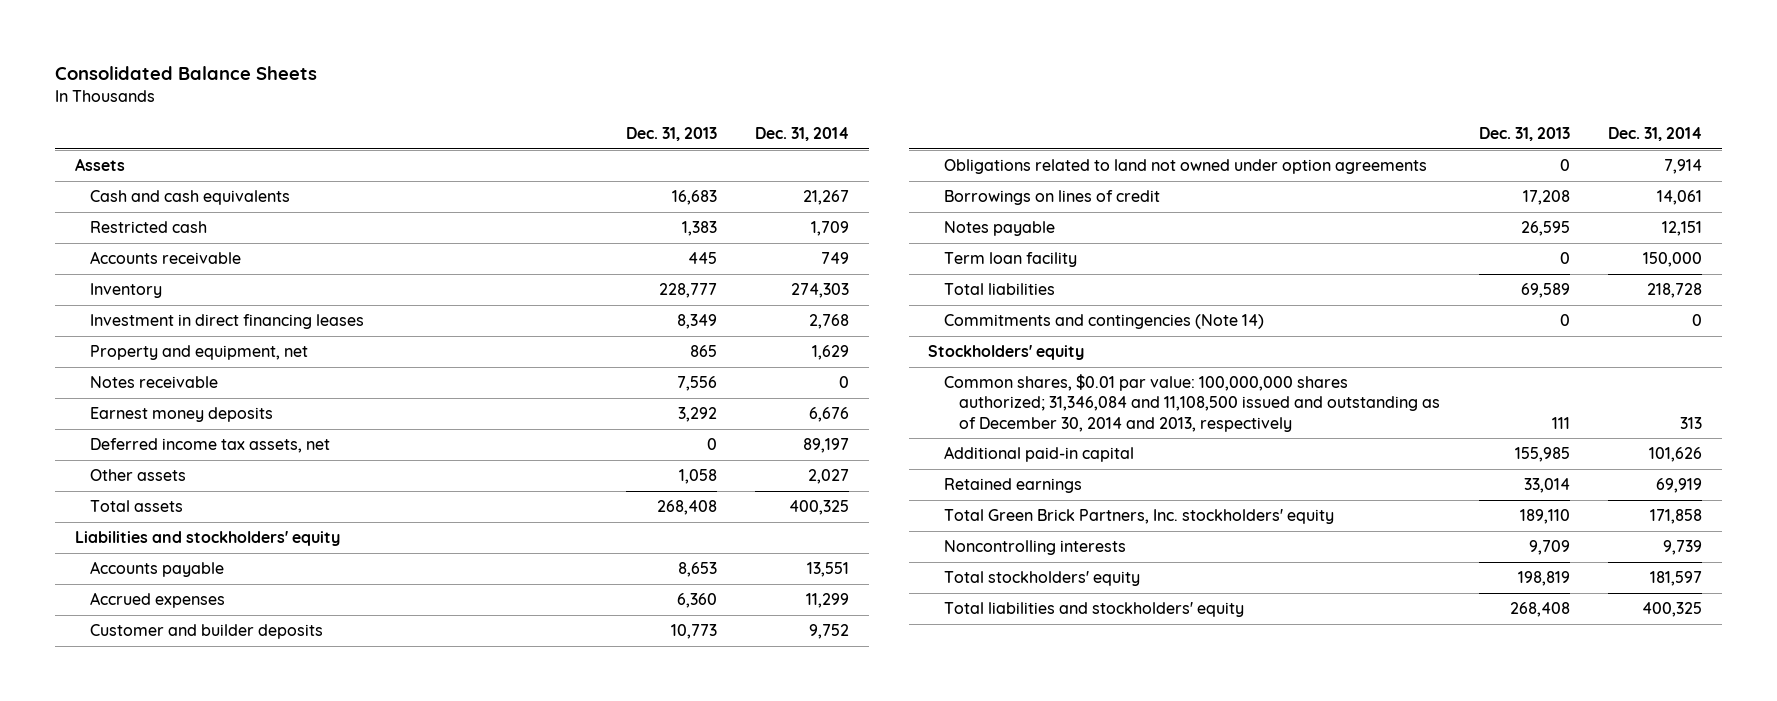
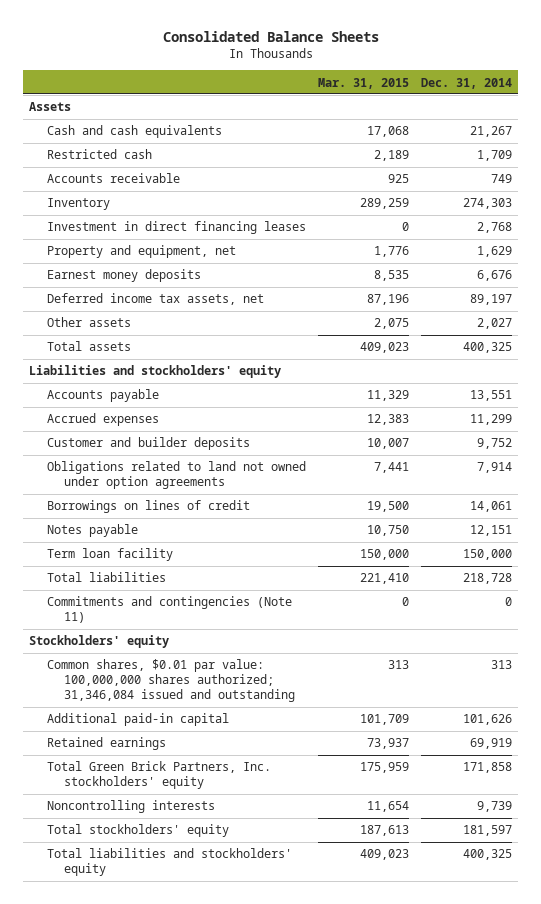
- | Dec. 31, 2013 | Dec. 31, 2014
+ | Mar. 31, 2015 | Dec. 31, 2014
- Notes receivable | 7,556 | 0
- Commitments and contingencies (Note 14) | 0 | 0
+ Commitments and contingencies (Note 11) | 0 | 0
- Common shares, $0.01 par value: 100,000,000 shares authorized; 31,346,084 and 11,108,500 issued and outstanding as of December 30, 2014 and 2013, respectively | 111 | 313
+ Common shares, $0.01 par value: 100,000,000 shares authorized; 31,346,084 issued and outstanding | 313 | 313

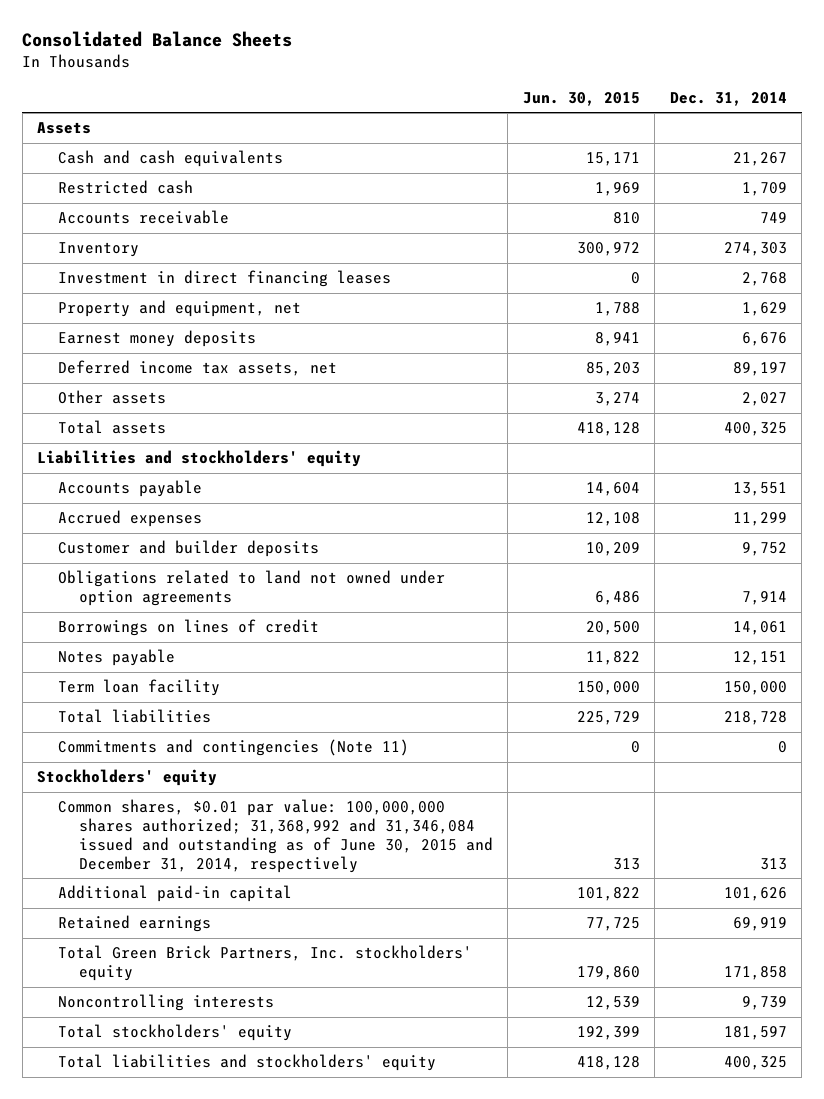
- | Mar. 31, 2015 | Dec. 31, 2014
+ | Jun. 30, 2015 | Dec. 31, 2014
- Common shares, $0.01 par value: 100,000,000 shares authorized; 31,346,084 issued and outstanding | 313 | 313
+ Common shares, $0.01 par value: 100,000,000 shares authorized; 31,368,992 and 31,346,084 issued and outstanding as of June 30, 2015 and December 31, 2014, respectively | 313 | 313

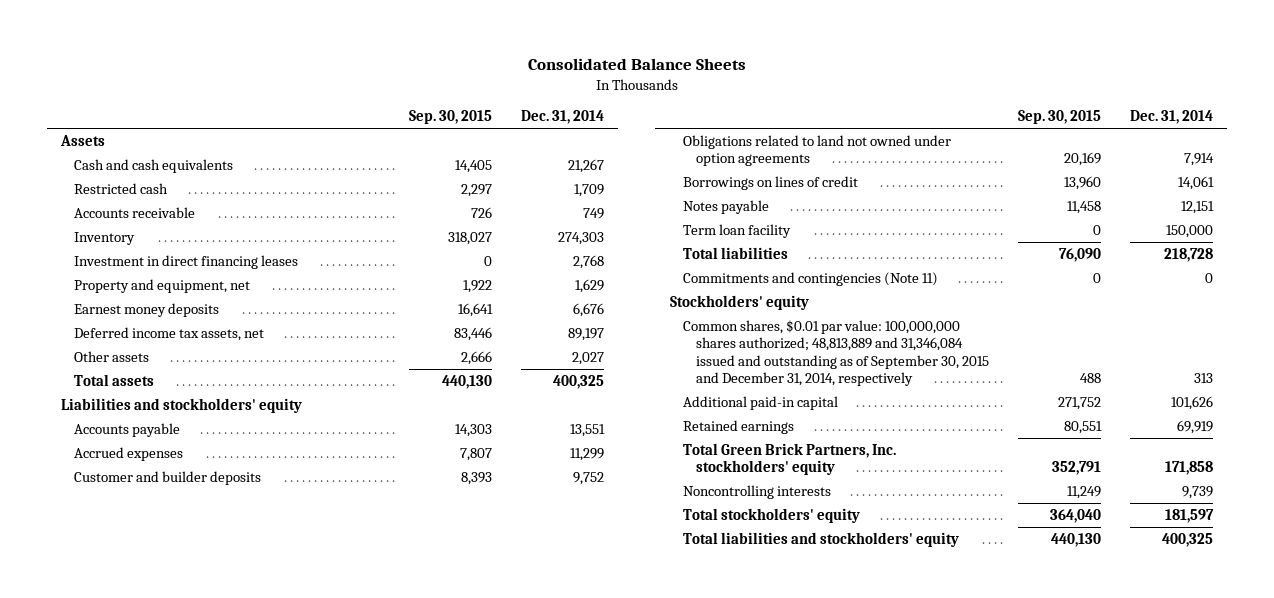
- | Jun. 30, 2015 | Dec. 31, 2014
+ | Sep. 30, 2015 | Dec. 31, 2014
- Common shares, $0.01 par value: 100,000,000 shares authorized; 31,368,992 and 31,346,084 issued and outstanding as of June 30, 2015 and December 31, 2014, respectively | 313 | 313
+ Common shares, $0.01 par value: 100,000,000 shares authorized; 48,813,889 and 31,346,084 issued and outstanding as of September 30, 2015 and December 31, 2014, respectively | 488 | 313

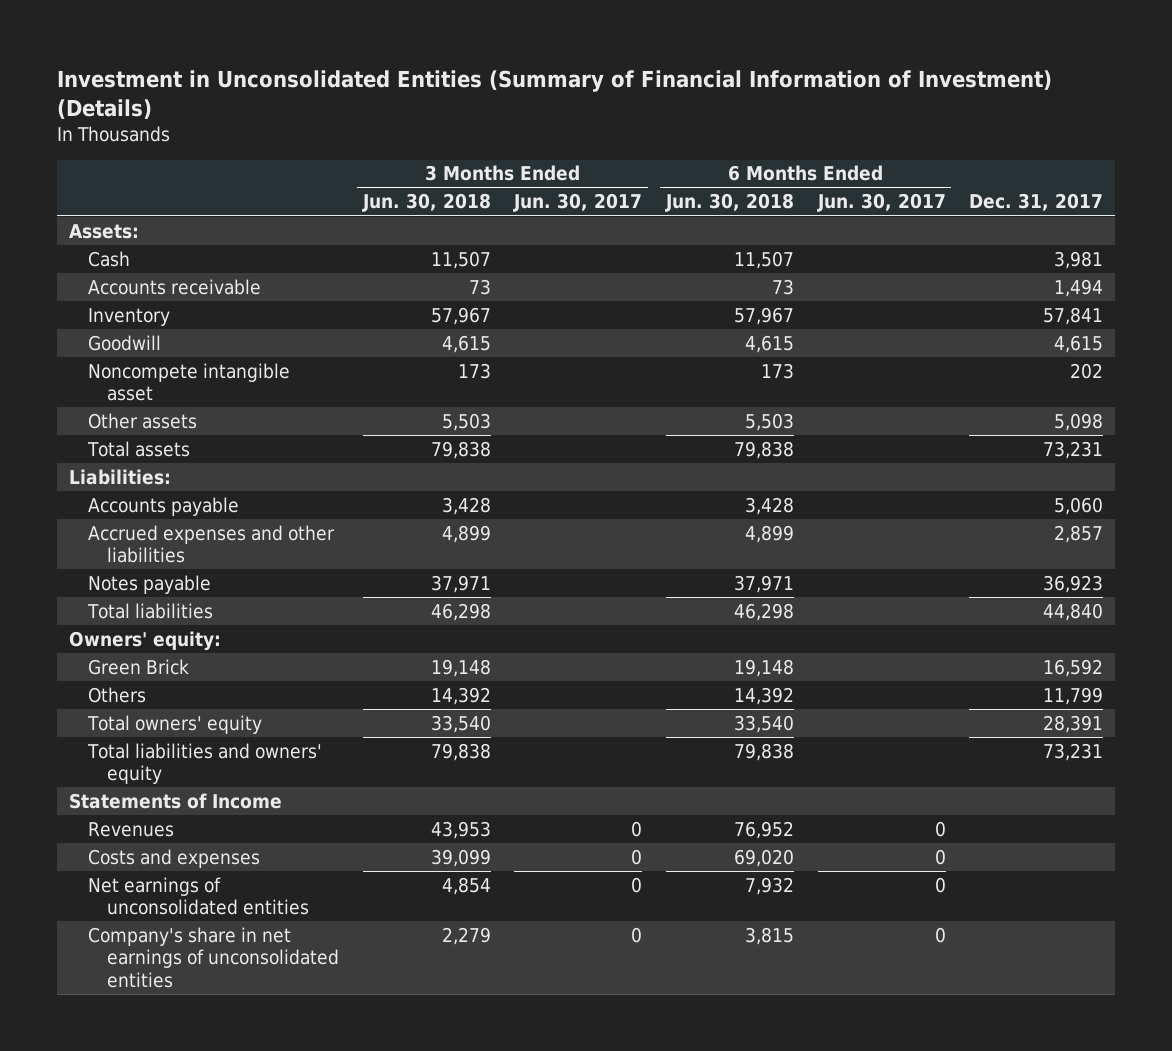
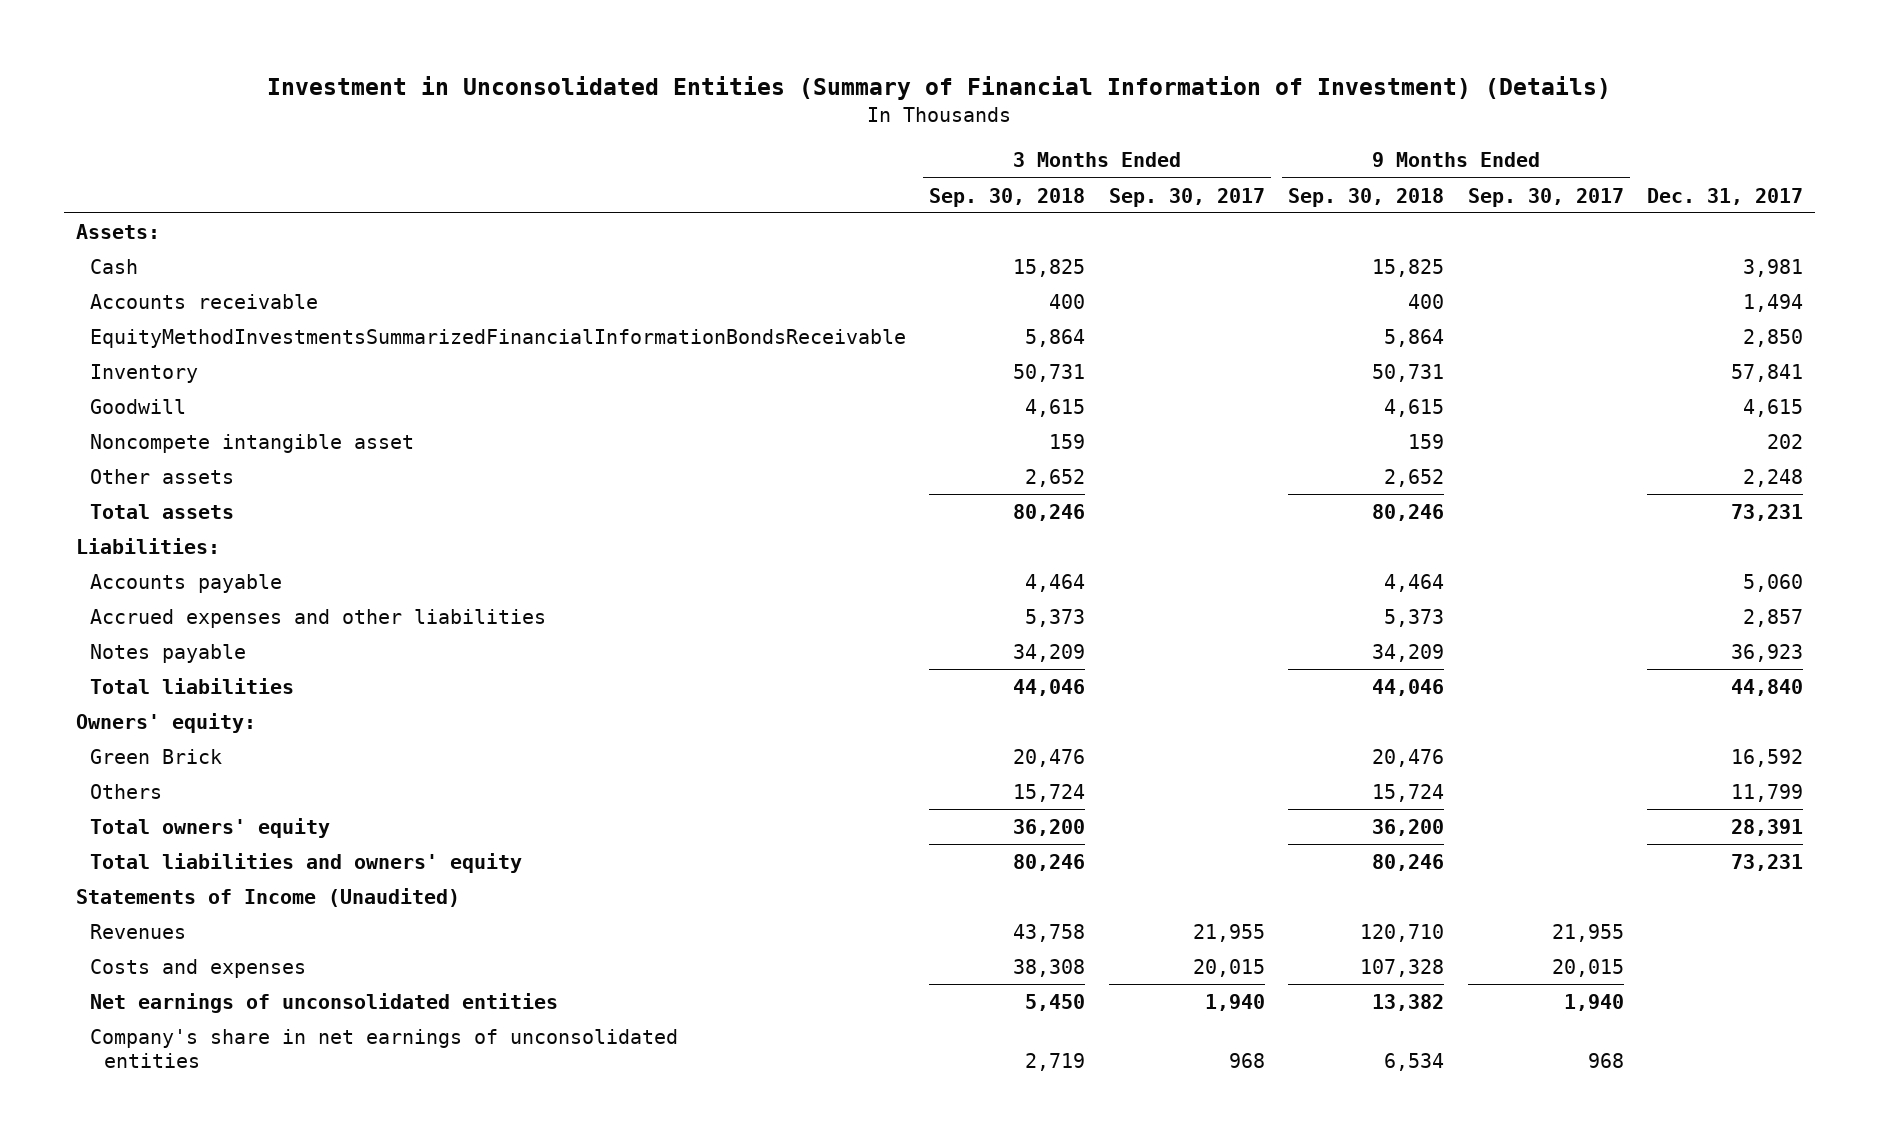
- | 3 Months Ended Jun. 30, 2018 | 3 Months Ended Jun. 30, 2017 | 6 Months Ended Jun. 30, 2018 | 6 Months Ended Jun. 30, 2017 | Dec. 31, 2017
+ | 3 Months Ended Sep. 30, 2018 | 3 Months Ended Sep. 30, 2017 | 9 Months Ended Sep. 30, 2018 | 9 Months Ended Sep. 30, 2017 | Dec. 31, 2017
+ EquityMethodInvestmentsSummarizedFinancialInformationBondsReceivable | 5,864 | | 5,864 | | 2,850
- Other assets | 5,503 | | 5,503 | | 5,098
+ Other assets | 2,652 | | 2,652 | | 2,248
- Statements of Income
+ Statements of Income (Unaudited)

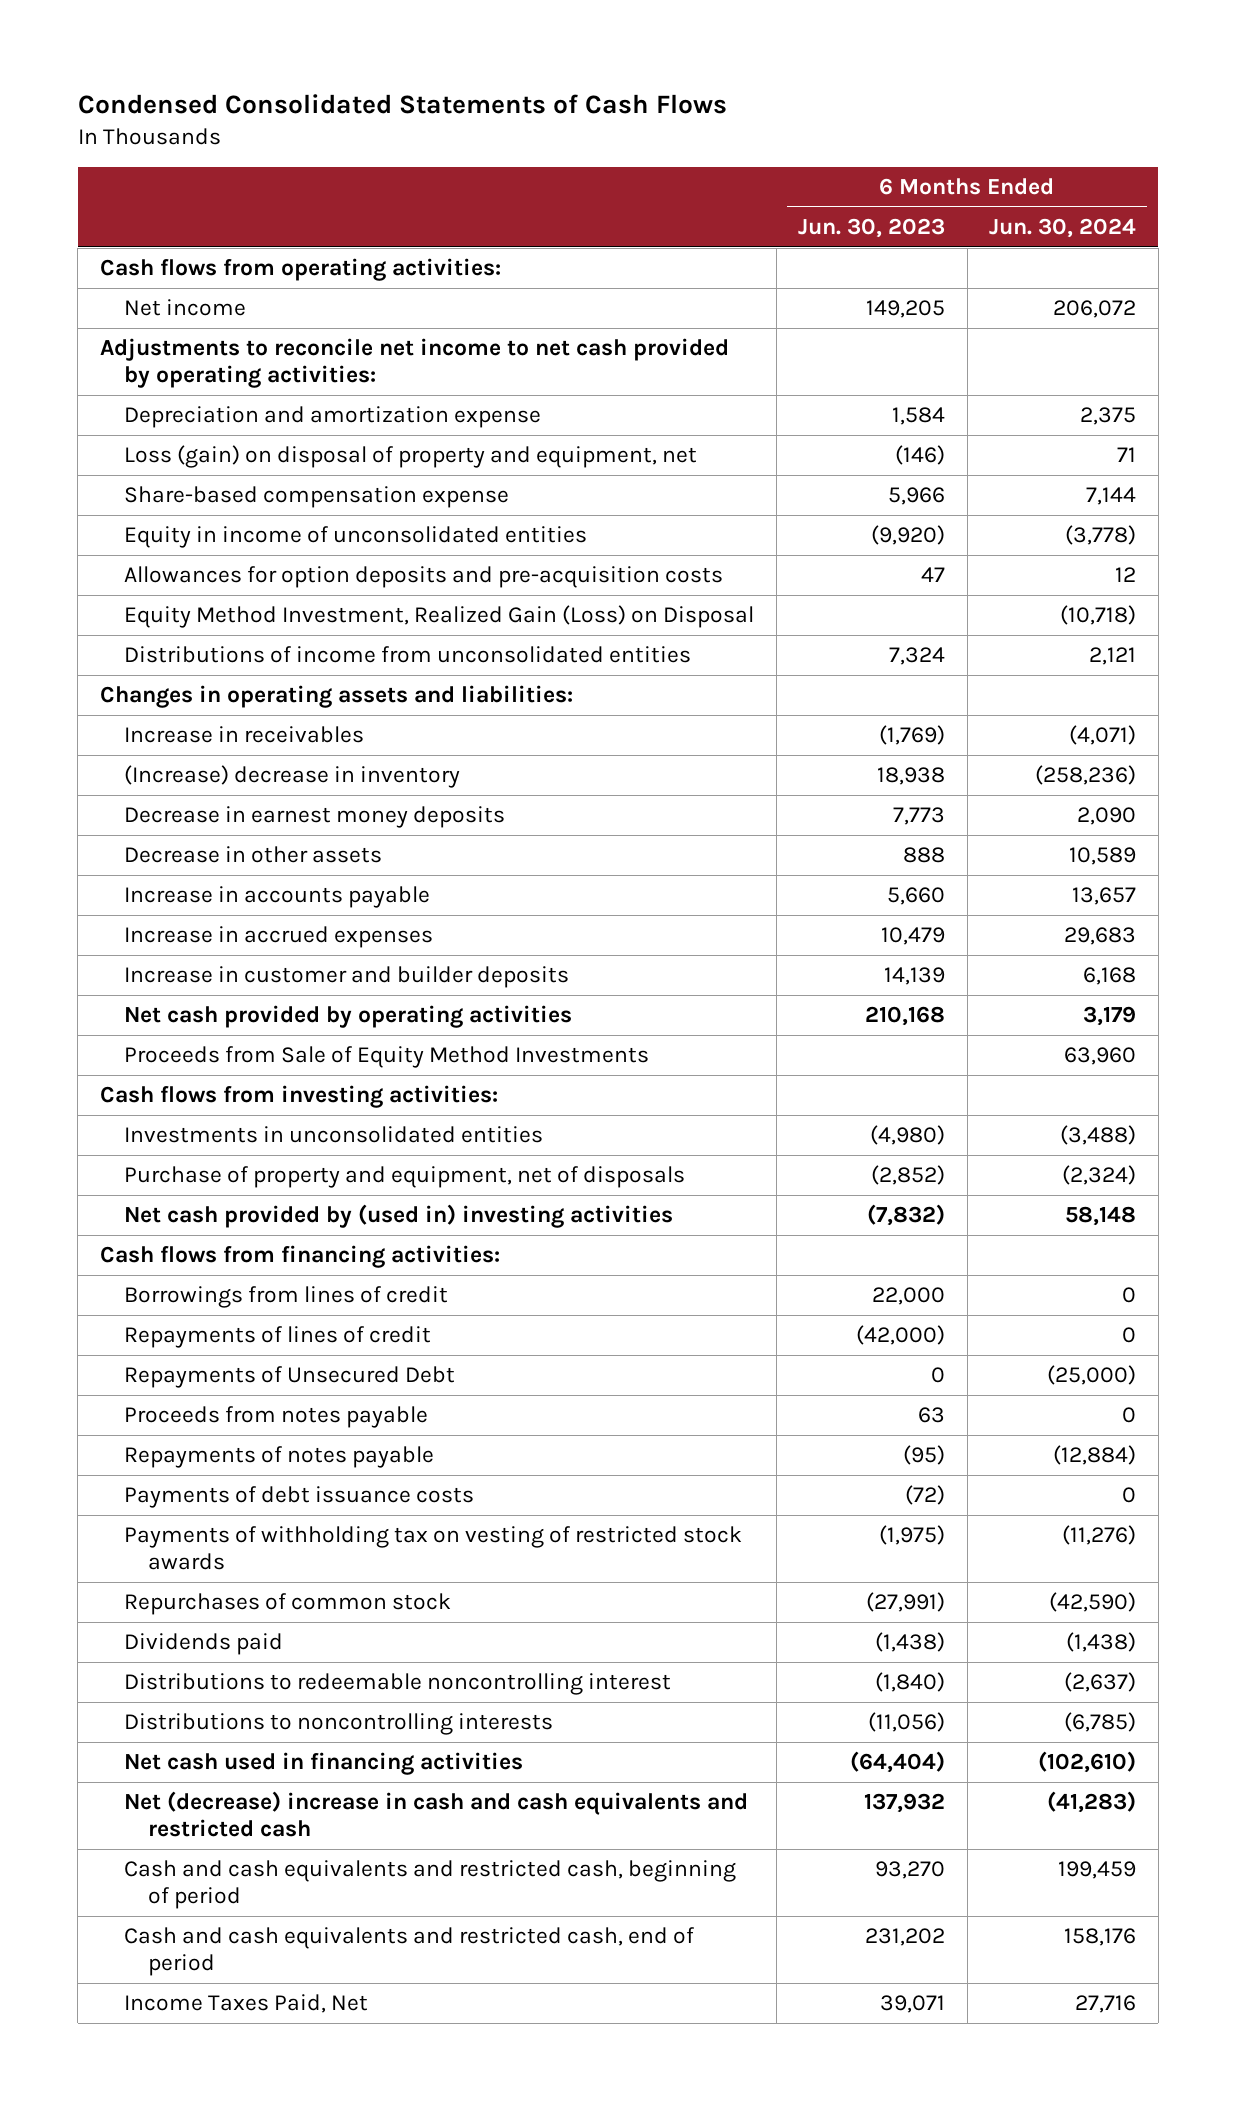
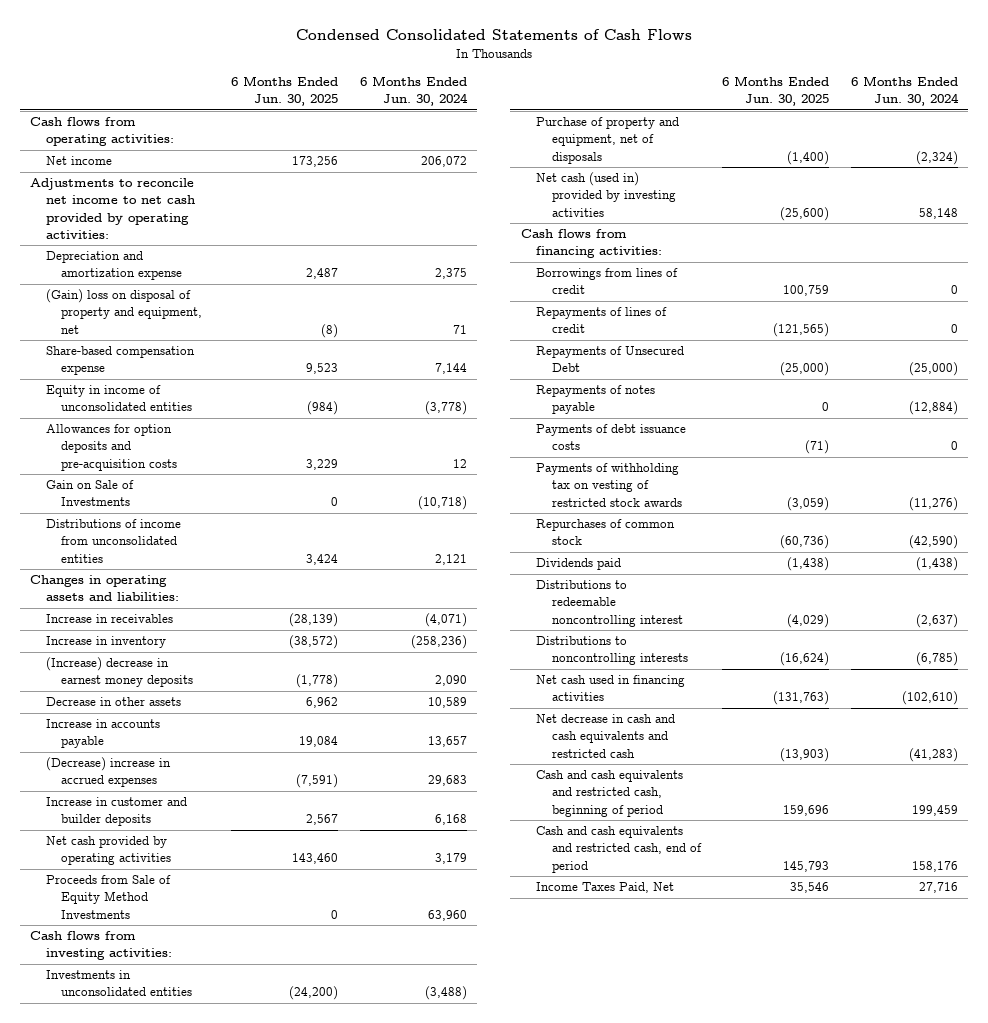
- | 6 Months Ended Jun. 30, 2023 | 6 Months Ended Jun. 30, 2024
+ | 6 Months Ended Jun. 30, 2025 | 6 Months Ended Jun. 30, 2024
- Loss (gain) on disposal of property and equipment, net | (146) | 71
+ (Gain) loss on disposal of property and equipment, net | (8) | 71
- Equity Method Investment, Realized Gain (Loss) on Disposal | | (10,718)
+ Gain on Sale of Investments | 0 | (10,718)
- (Increase) decrease in inventory | 18,938 | (258,236)
- Decrease in earnest money deposits | 7,773 | 2,090
+ Increase in inventory | (38,572) | (258,236)
+ (Increase) decrease in earnest money deposits | (1,778) | 2,090
- Increase in accrued expenses | 10,479 | 29,683
+ (Decrease) increase in accrued expenses | (7,591) | 29,683
- Net cash provided by (used in) investing activities | (7,832) | 58,148
+ Net cash (used in) provided by investing activities | (25,600) | 58,148
- Proceeds from notes payable | 63 | 0
- Net (decrease) increase in cash and cash equivalents and restricted cash | 137,932 | (41,283)
+ Net decrease in cash and cash equivalents and restricted cash | (13,903) | (41,283)

